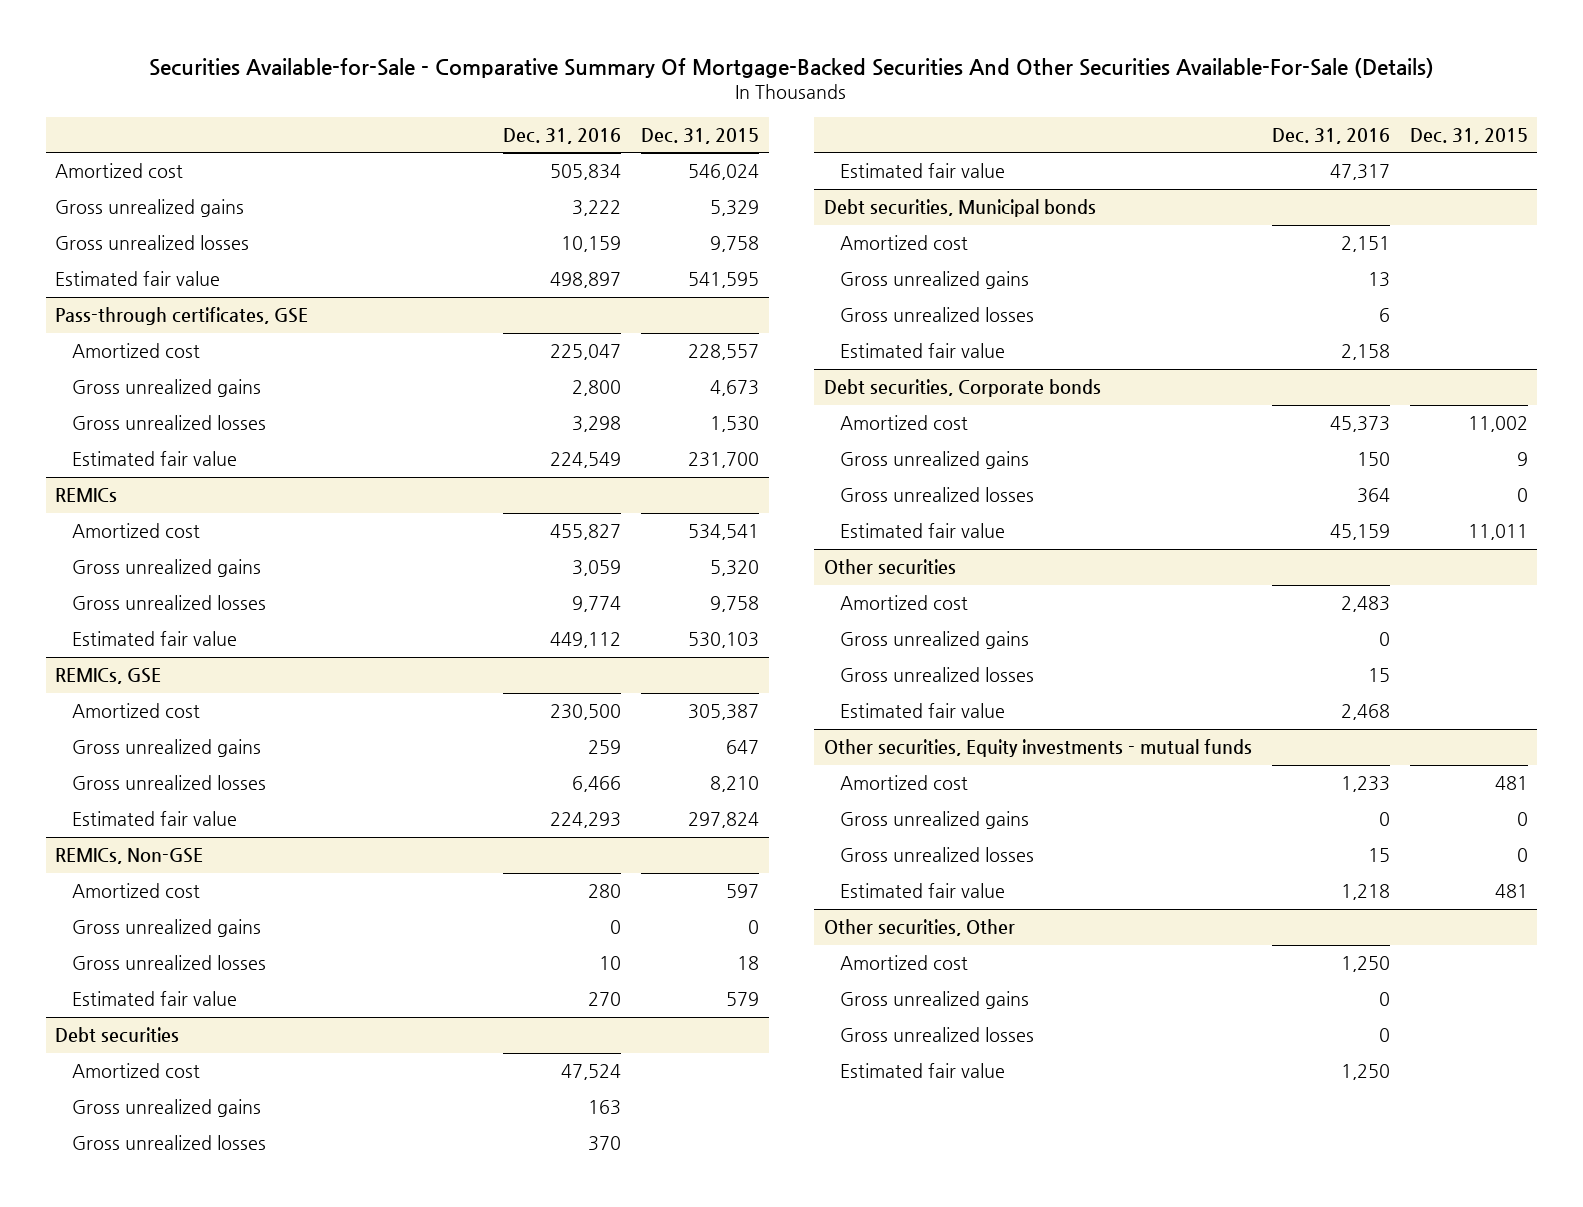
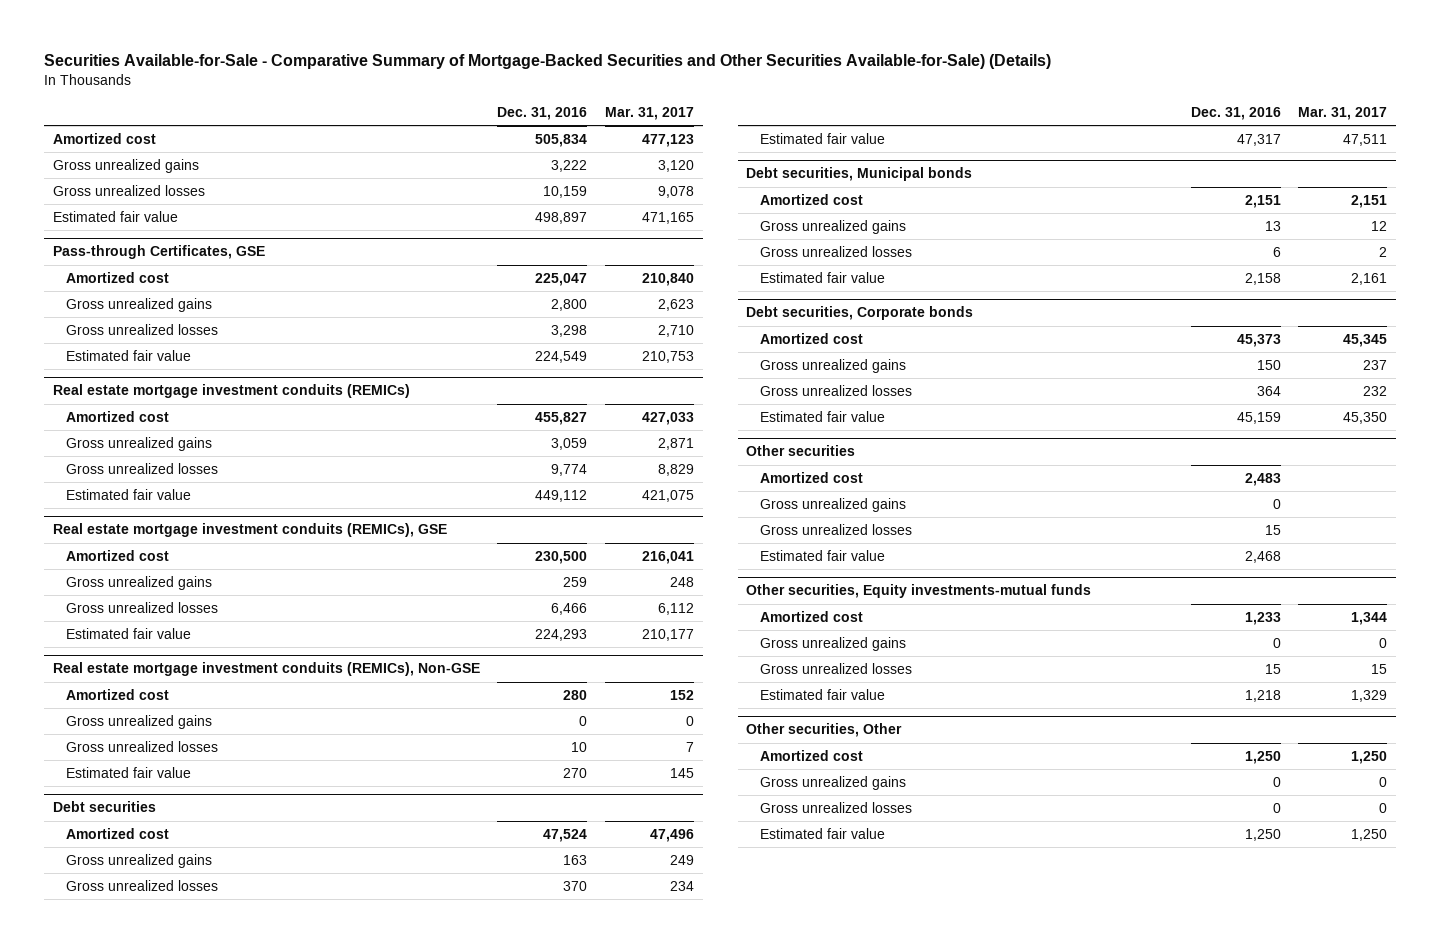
- Securities Available-for-Sale - Comparative Summary Of Mortgage-Backed Securities And Other Securities Available-For-Sale (Details)
+ Securities Available-for-Sale - Comparative Summary of Mortgage-Backed Securities and Other Securities Available-for-Sale) (Details)
- | Dec. 31, 2016 | Dec. 31, 2015
+ | Dec. 31, 2016 | Mar. 31, 2017
- Pass-through certificates, GSE
+ Pass-through Certificates, GSE
- REMICs
+ Real estate mortgage investment conduits (REMICs)
- REMICs, GSE
+ Real estate mortgage investment conduits (REMICs), GSE
- REMICs, Non-GSE
+ Real estate mortgage investment conduits (REMICs), Non-GSE
- Other securities, Equity investments - mutual funds
+ Other securities, Equity investments-mutual funds

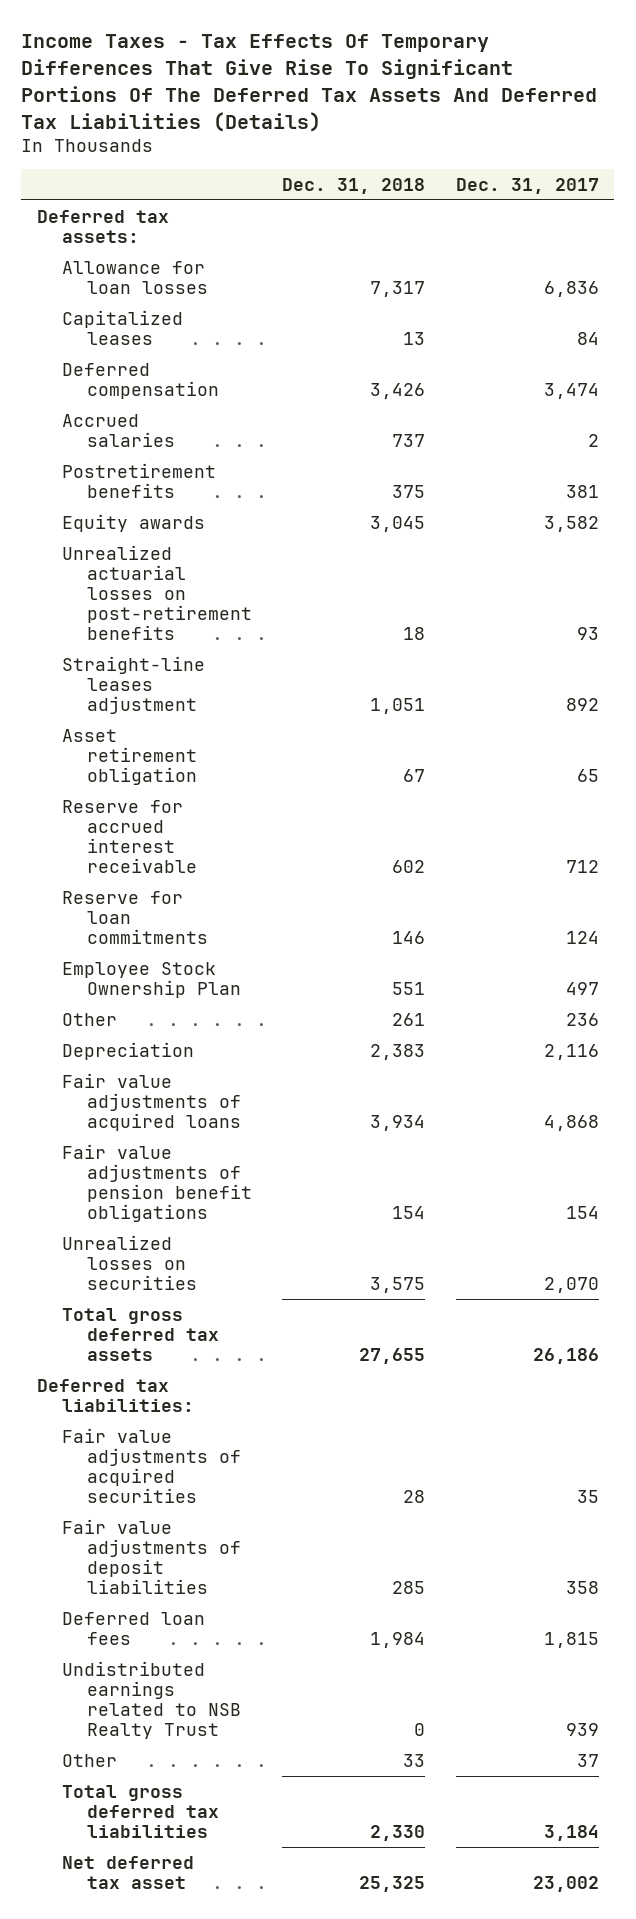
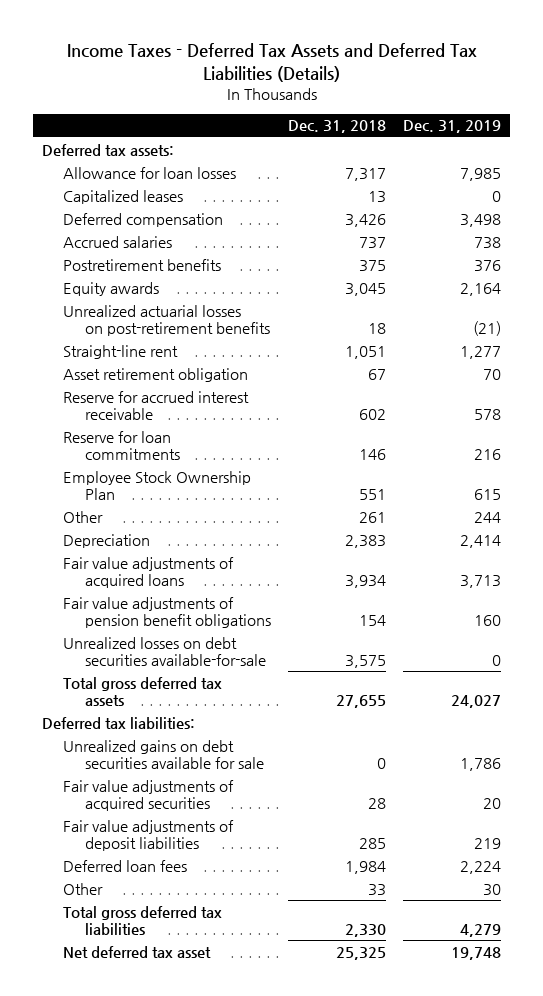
- Income Taxes - Tax Effects Of Temporary Differences That Give Rise To Significant Portions Of The Deferred Tax Assets And Deferred Tax Liabilities (Details)
+ Income Taxes - Deferred Tax Assets and Deferred Tax Liabilities (Details)
- | Dec. 31, 2018 | Dec. 31, 2017
+ | Dec. 31, 2018 | Dec. 31, 2019
- Straight-line leases adjustment | 1,051 | 892
+ Straight-line rent | 1,051 | 1,277
- Unrealized losses on securities | 3,575 | 2,070
+ Unrealized losses on debt securities available-for-sale | 3,575 | 0
+ Unrealized gains on debt securities available for sale | 0 | 1,786
- Undistributed earnings related to NSB Realty Trust | 0 | 939

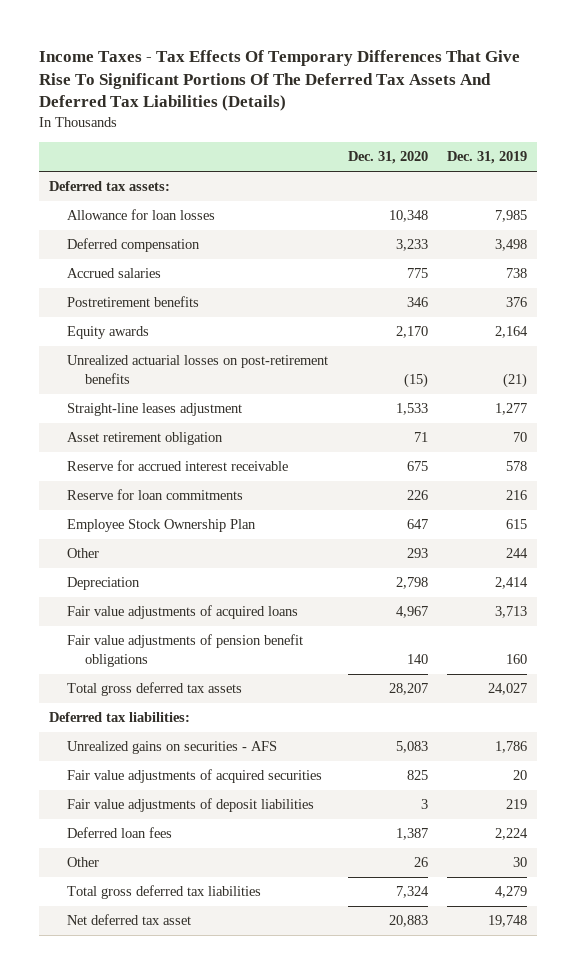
- Income Taxes - Deferred Tax Assets and Deferred Tax Liabilities (Details)
+ Income Taxes - Tax Effects Of Temporary Differences That Give Rise To Significant Portions Of The Deferred Tax Assets And Deferred Tax Liabilities (Details)
- | Dec. 31, 2018 | Dec. 31, 2019
+ | Dec. 31, 2020 | Dec. 31, 2019
- Capitalized leases | 13 | 0
- Straight-line rent | 1,051 | 1,277
+ Straight-line leases adjustment | 1,533 | 1,277
- Unrealized losses on debt securities available-for-sale | 3,575 | 0
- Unrealized gains on debt securities available for sale | 0 | 1,786
+ Unrealized gains on securities - AFS | 5,083 | 1,786

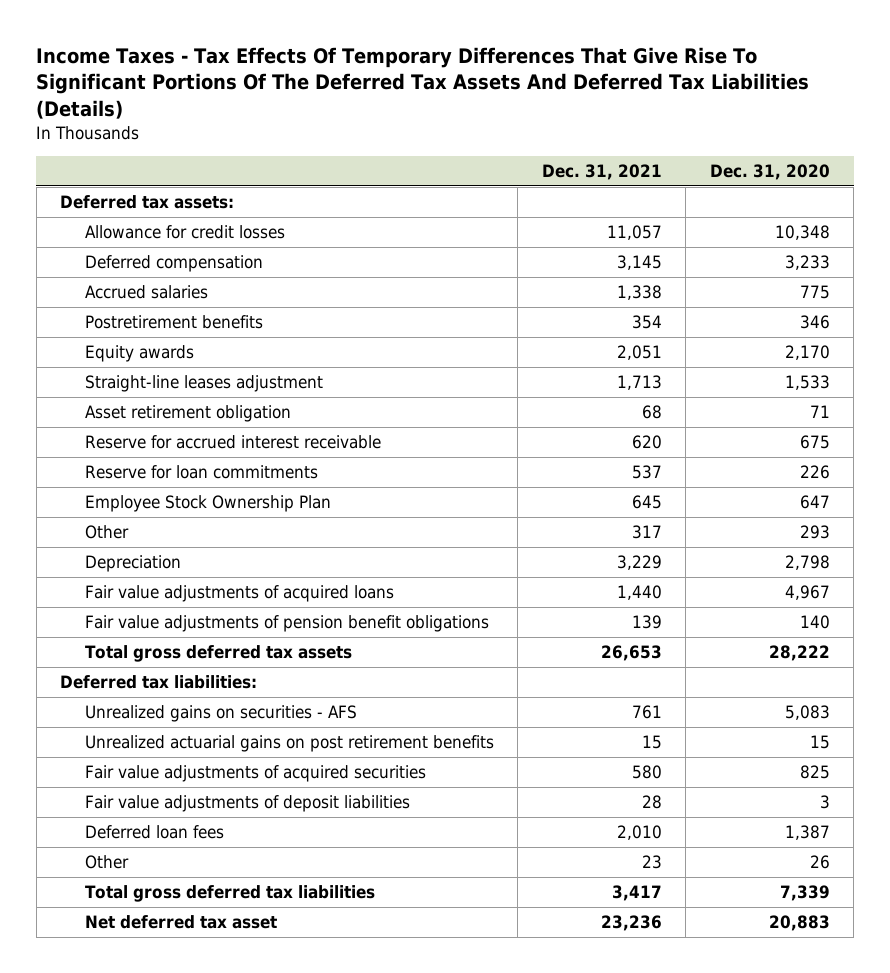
- | Dec. 31, 2020 | Dec. 31, 2019
+ | Dec. 31, 2021 | Dec. 31, 2020
- Allowance for loan losses | 10,348 | 7,985
+ Allowance for credit losses | 11,057 | 10,348
- Unrealized actuarial losses on post-retirement benefits | (15) | (21)
- Total gross deferred tax assets | 28,207 | 24,027
+ Total gross deferred tax assets | 26,653 | 28,222
+ Unrealized actuarial gains on post retirement benefits | 15 | 15
- Total gross deferred tax liabilities | 7,324 | 4,279
+ Total gross deferred tax liabilities | 3,417 | 7,339

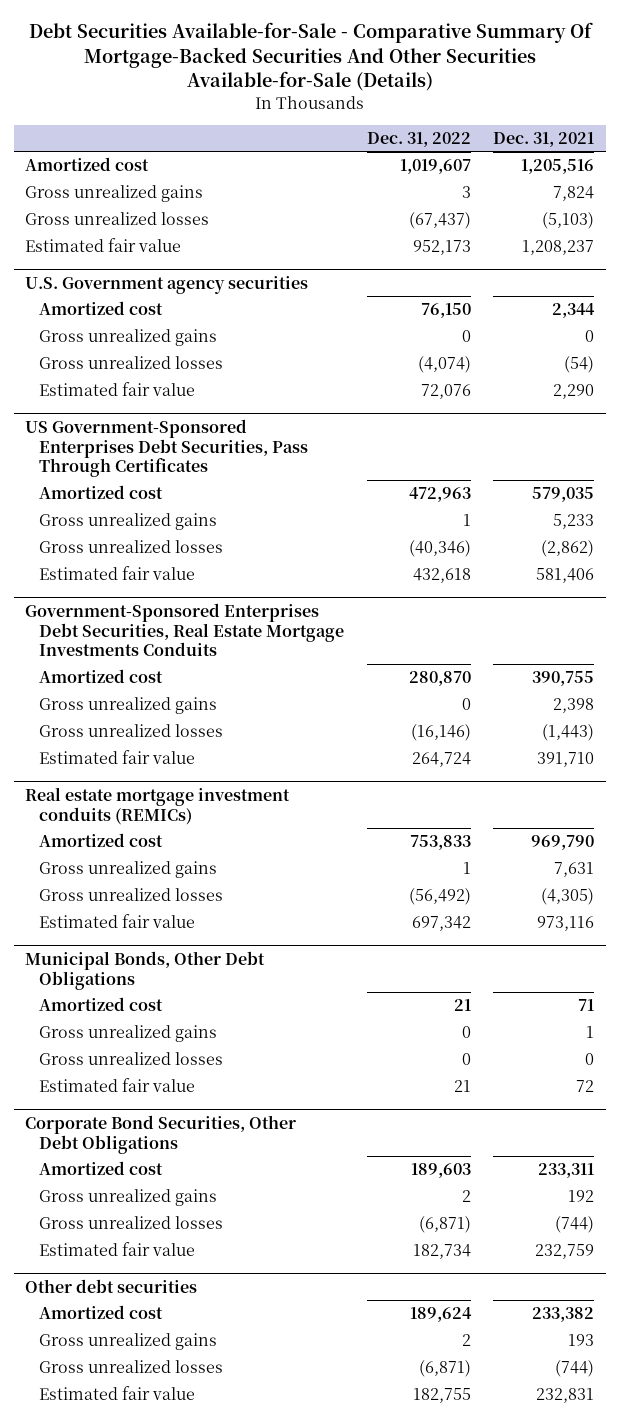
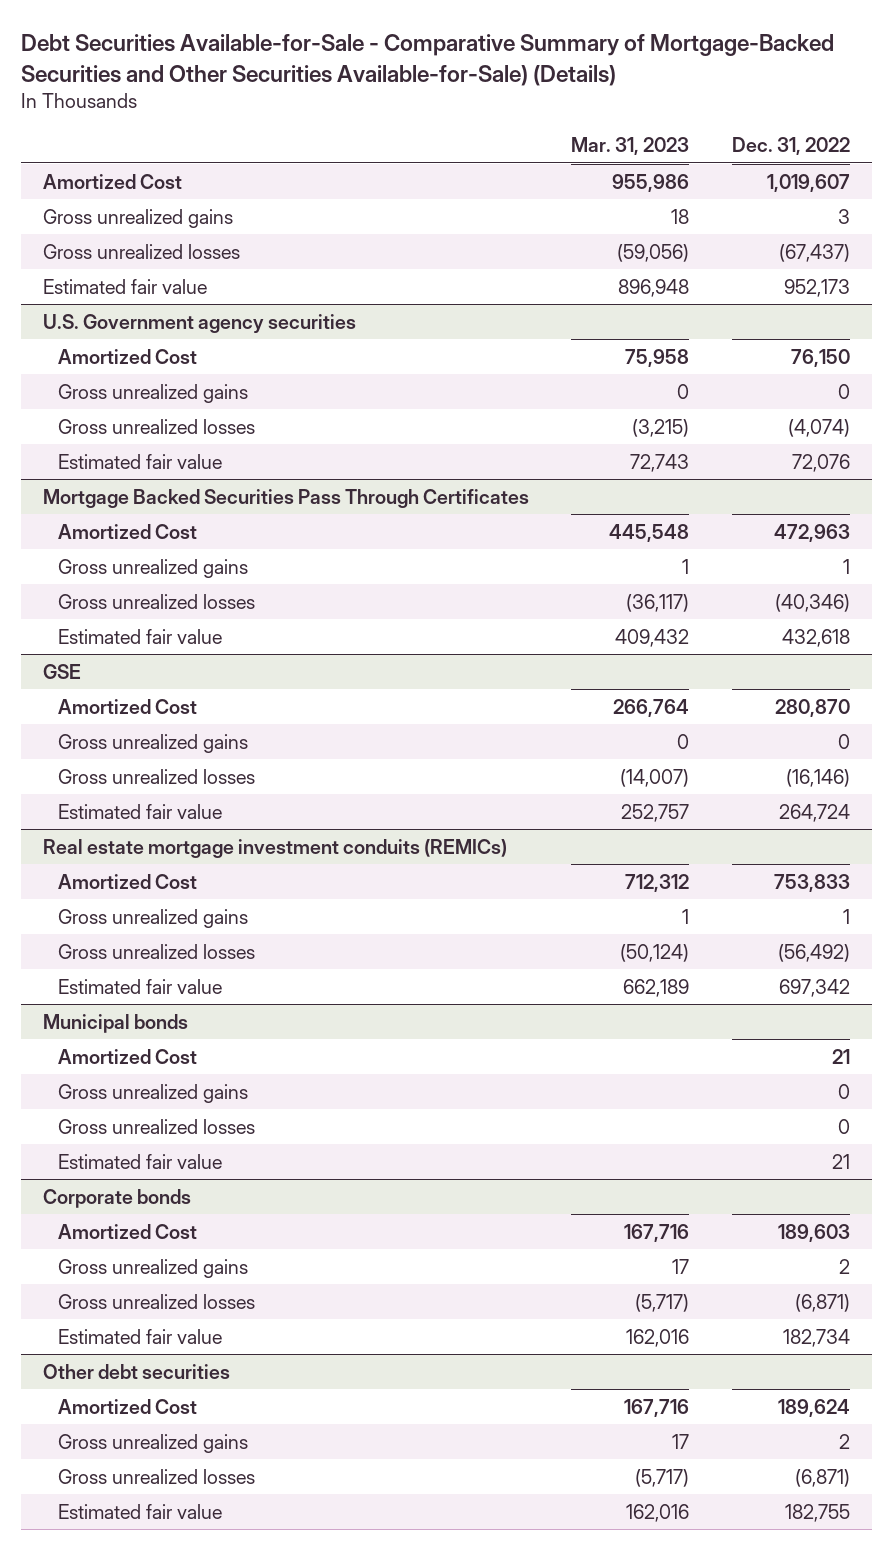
- Debt Securities Available-for-Sale - Comparative Summary Of Mortgage-Backed Securities And Other Securities Available-for-Sale (Details)
+ Debt Securities Available-for-Sale - Comparative Summary of Mortgage-Backed Securities and Other Securities Available-for-Sale) (Details)
- | Dec. 31, 2022 | Dec. 31, 2021
+ | Mar. 31, 2023 | Dec. 31, 2022
- Amortized cost | 1,019,607 | 1,205,516
+ Amortized Cost | 955,986 | 1,019,607
@ U.S. Government agency securities
- Amortized cost | 76,150 | 2,344
+ Amortized Cost | 75,958 | 76,150
- US Government-Sponsored Enterprises Debt Securities, Pass Through Certificates
- Amortized cost | 472,963 | 579,035
+ Mortgage Backed Securities Pass Through Certificates
+ Amortized Cost | 445,548 | 472,963
- Government-Sponsored Enterprises Debt Securities, Real Estate Mortgage Investments Conduits
- Amortized cost | 280,870 | 390,755
+ GSE
+ Amortized Cost | 266,764 | 280,870
@ Real estate mortgage investment conduits (REMICs)
- Amortized cost | 753,833 | 969,790
+ Amortized Cost | 712,312 | 753,833
- Municipal Bonds, Other Debt Obligations
- Amortized cost | 21 | 71
+ Municipal bonds
+ Amortized Cost | | 21
- Corporate Bond Securities, Other Debt Obligations
- Amortized cost | 189,603 | 233,311
+ Corporate bonds
+ Amortized Cost | 167,716 | 189,603
@ Other debt securities
- Amortized cost | 189,624 | 233,382
+ Amortized Cost | 167,716 | 189,624

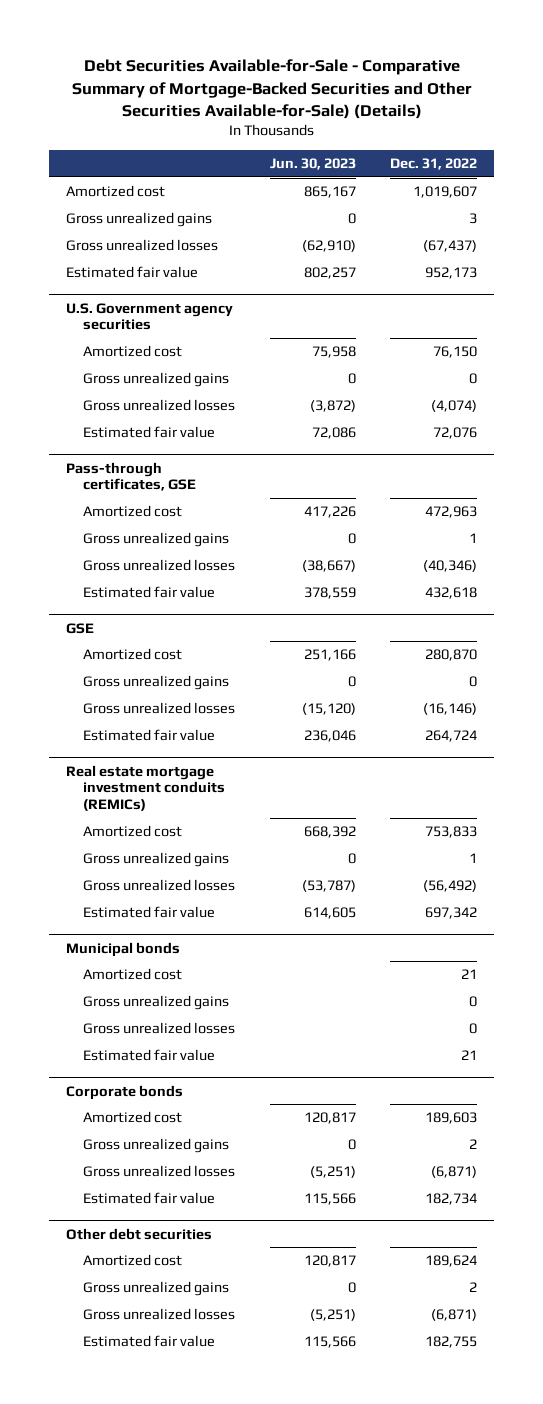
- | Mar. 31, 2023 | Dec. 31, 2022
+ | Jun. 30, 2023 | Dec. 31, 2022
- Amortized Cost | 955,986 | 1,019,607
+ Amortized cost | 865,167 | 1,019,607
@ U.S. Government agency securities
- Amortized Cost | 75,958 | 76,150
+ Amortized cost | 75,958 | 76,150
- Mortgage Backed Securities Pass Through Certificates
- Amortized Cost | 445,548 | 472,963
+ Pass-through certificates, GSE
+ Amortized cost | 417,226 | 472,963
@ GSE
- Amortized Cost | 266,764 | 280,870
+ Amortized cost | 251,166 | 280,870
@ Real estate mortgage investment conduits (REMICs)
- Amortized Cost | 712,312 | 753,833
+ Amortized cost | 668,392 | 753,833
@ Municipal bonds
- Amortized Cost | | 21
+ Amortized cost | | 21
@ Corporate bonds
- Amortized Cost | 167,716 | 189,603
+ Amortized cost | 120,817 | 189,603
@ Other debt securities
- Amortized Cost | 167,716 | 189,624
+ Amortized cost | 120,817 | 189,624

